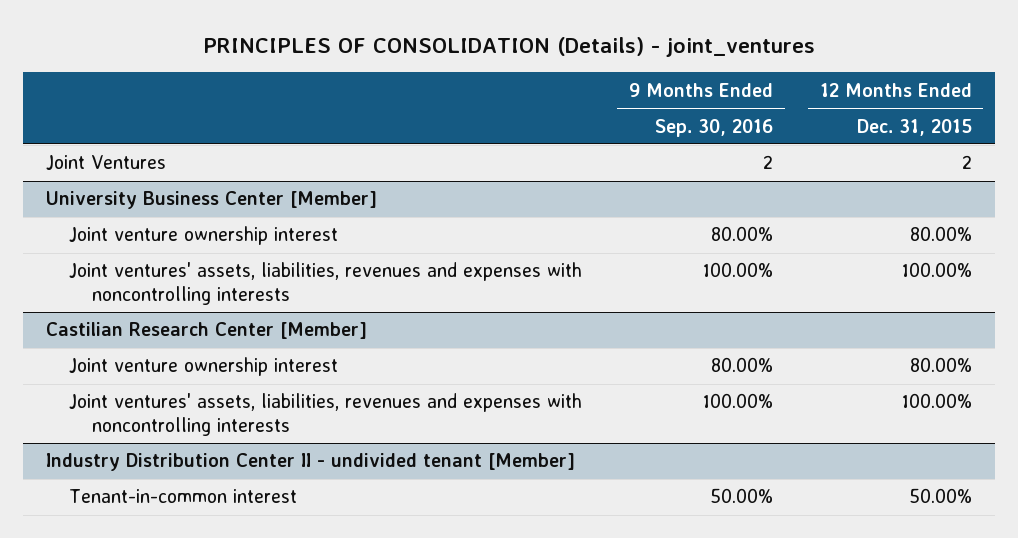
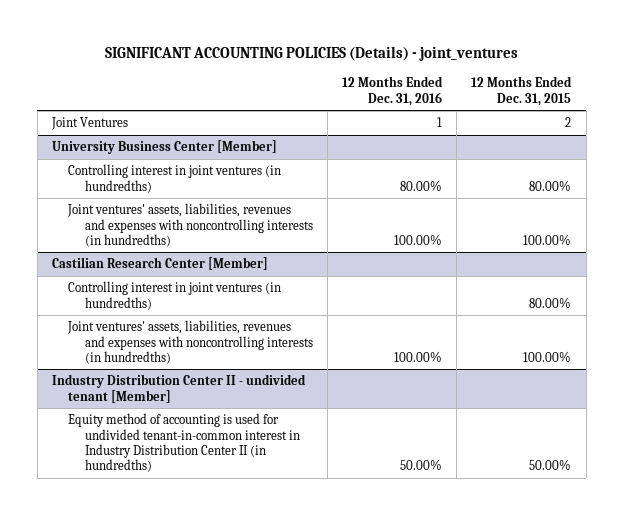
- PRINCIPLES OF CONSOLIDATION (Details) - joint_ventures
+ SIGNIFICANT ACCOUNTING POLICIES (Details) - joint_ventures
- | 9 Months Ended Sep. 30, 2016 | 12 Months Ended Dec. 31, 2015
+ | 12 Months Ended Dec. 31, 2016 | 12 Months Ended Dec. 31, 2015
@ University Business Center [Member]
- Joint venture ownership interest | 80.00% | 80.00%
- Joint ventures' assets, liabilities, revenues and expenses with noncontrolling interests | 100.00% | 100.00%
+ Controlling interest in joint ventures (in hundredths) | 80.00% | 80.00%
+ Joint ventures' assets, liabilities, revenues and expenses with noncontrolling interests (in hundredths) | 100.00% | 100.00%
@ Castilian Research Center [Member]
- Joint venture ownership interest | 80.00% | 80.00%
- Joint ventures' assets, liabilities, revenues and expenses with noncontrolling interests | 100.00% | 100.00%
+ Controlling interest in joint ventures (in hundredths) | | 80.00%
+ Joint ventures' assets, liabilities, revenues and expenses with noncontrolling interests (in hundredths) | 100.00% | 100.00%
@ Industry Distribution Center II - undivided tenant [Member]
- Tenant-in-common interest | 50.00% | 50.00%
+ Equity method of accounting is used for undivided tenant-in-common interest in Industry Distribution Center II (in hundredths) | 50.00% | 50.00%

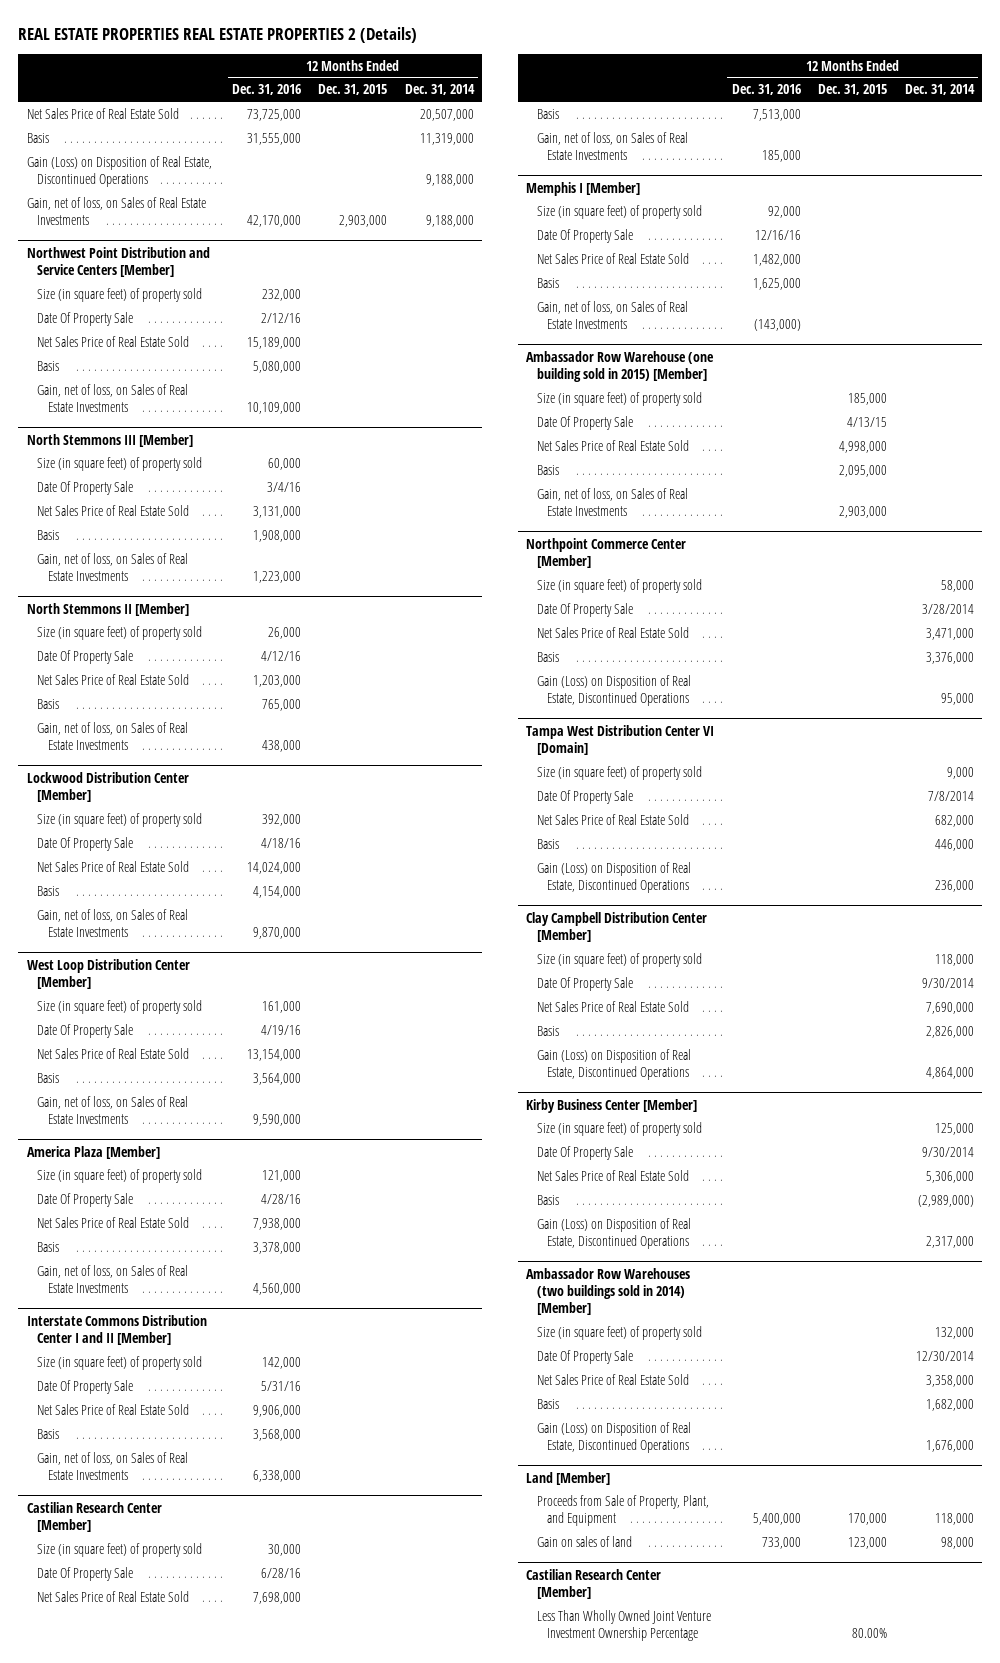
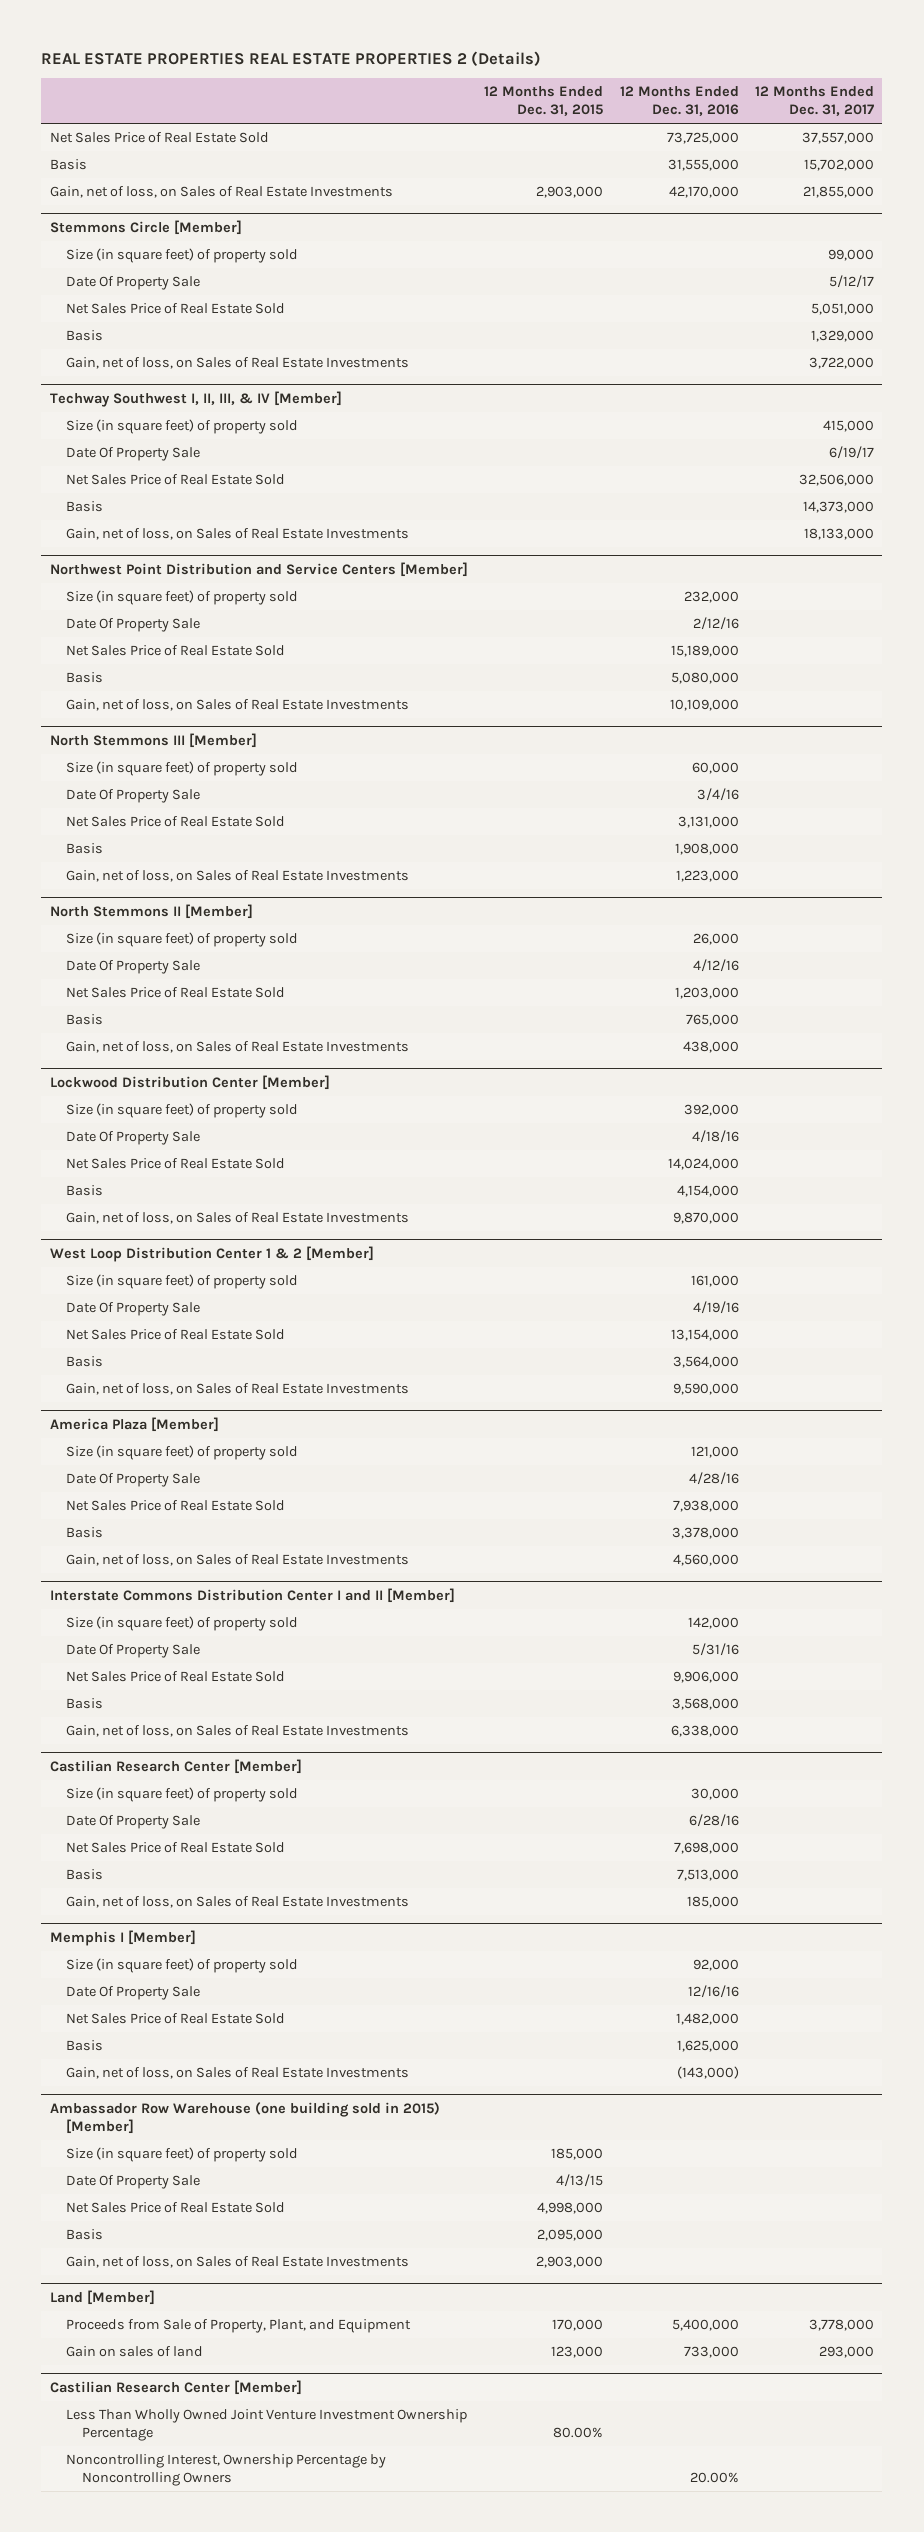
- | 12 Months Ended Dec. 31, 2016 | 12 Months Ended Dec. 31, 2015 | 12 Months Ended Dec. 31, 2014
+ | 12 Months Ended Dec. 31, 2015 | 12 Months Ended Dec. 31, 2016 | 12 Months Ended Dec. 31, 2017
- Gain (Loss) on Disposition of Real Estate, Discontinued Operations | | | 9,188,000
+ Stemmons Circle [Member]
+ Size (in square feet) of property sold | | | 99,000
+ Date Of Property Sale | | | 5/12/17
+ Net Sales Price of Real Estate Sold | | | 5,051,000
+ Basis | | | 1,329,000
+ Gain, net of loss, on Sales of Real Estate Investments | | | 3,722,000
+ Techway Southwest I, II, III, & IV [Member]
+ Size (in square feet) of property sold | | | 415,000
+ Date Of Property Sale | | | 6/19/17
+ Net Sales Price of Real Estate Sold | | | 32,506,000
+ Basis | | | 14,373,000
+ Gain, net of loss, on Sales of Real Estate Investments | | | 18,133,000
- West Loop Distribution Center [Member]
+ West Loop Distribution Center 1 & 2 [Member]
- Northpoint Commerce Center [Member]
- Size (in square feet) of property sold | | | 58,000
- Date Of Property Sale | | | 3/28/2014
- Net Sales Price of Real Estate Sold | | | 3,471,000
- Basis | | | 3,376,000
- Gain (Loss) on Disposition of Real Estate, Discontinued Operations | | | 95,000
- Tampa West Distribution Center VI [Domain]
- Size (in square feet) of property sold | | | 9,000
- Date Of Property Sale | | | 7/8/2014
- Net Sales Price of Real Estate Sold | | | 682,000
- Basis | | | 446,000
- Gain (Loss) on Disposition of Real Estate, Discontinued Operations | | | 236,000
- Clay Campbell Distribution Center [Member]
- Size (in square feet) of property sold | | | 118,000
- Date Of Property Sale | | | 9/30/2014
- Net Sales Price of Real Estate Sold | | | 7,690,000
- Basis | | | 2,826,000
- Gain (Loss) on Disposition of Real Estate, Discontinued Operations | | | 4,864,000
- Kirby Business Center [Member]
- Size (in square feet) of property sold | | | 125,000
- Date Of Property Sale | | | 9/30/2014
- Net Sales Price of Real Estate Sold | | | 5,306,000
- Basis | | | (2,989,000)
- Gain (Loss) on Disposition of Real Estate, Discontinued Operations | | | 2,317,000
- Ambassador Row Warehouses (two buildings sold in 2014) [Member]
- Size (in square feet) of property sold | | | 132,000
- Date Of Property Sale | | | 12/30/2014
- Net Sales Price of Real Estate Sold | | | 3,358,000
- Basis | | | 1,682,000
- Gain (Loss) on Disposition of Real Estate, Discontinued Operations | | | 1,676,000
@ Castilian Research Center [Member]
+ Noncontrolling Interest, Ownership Percentage by Noncontrolling Owners | | 20.00% |

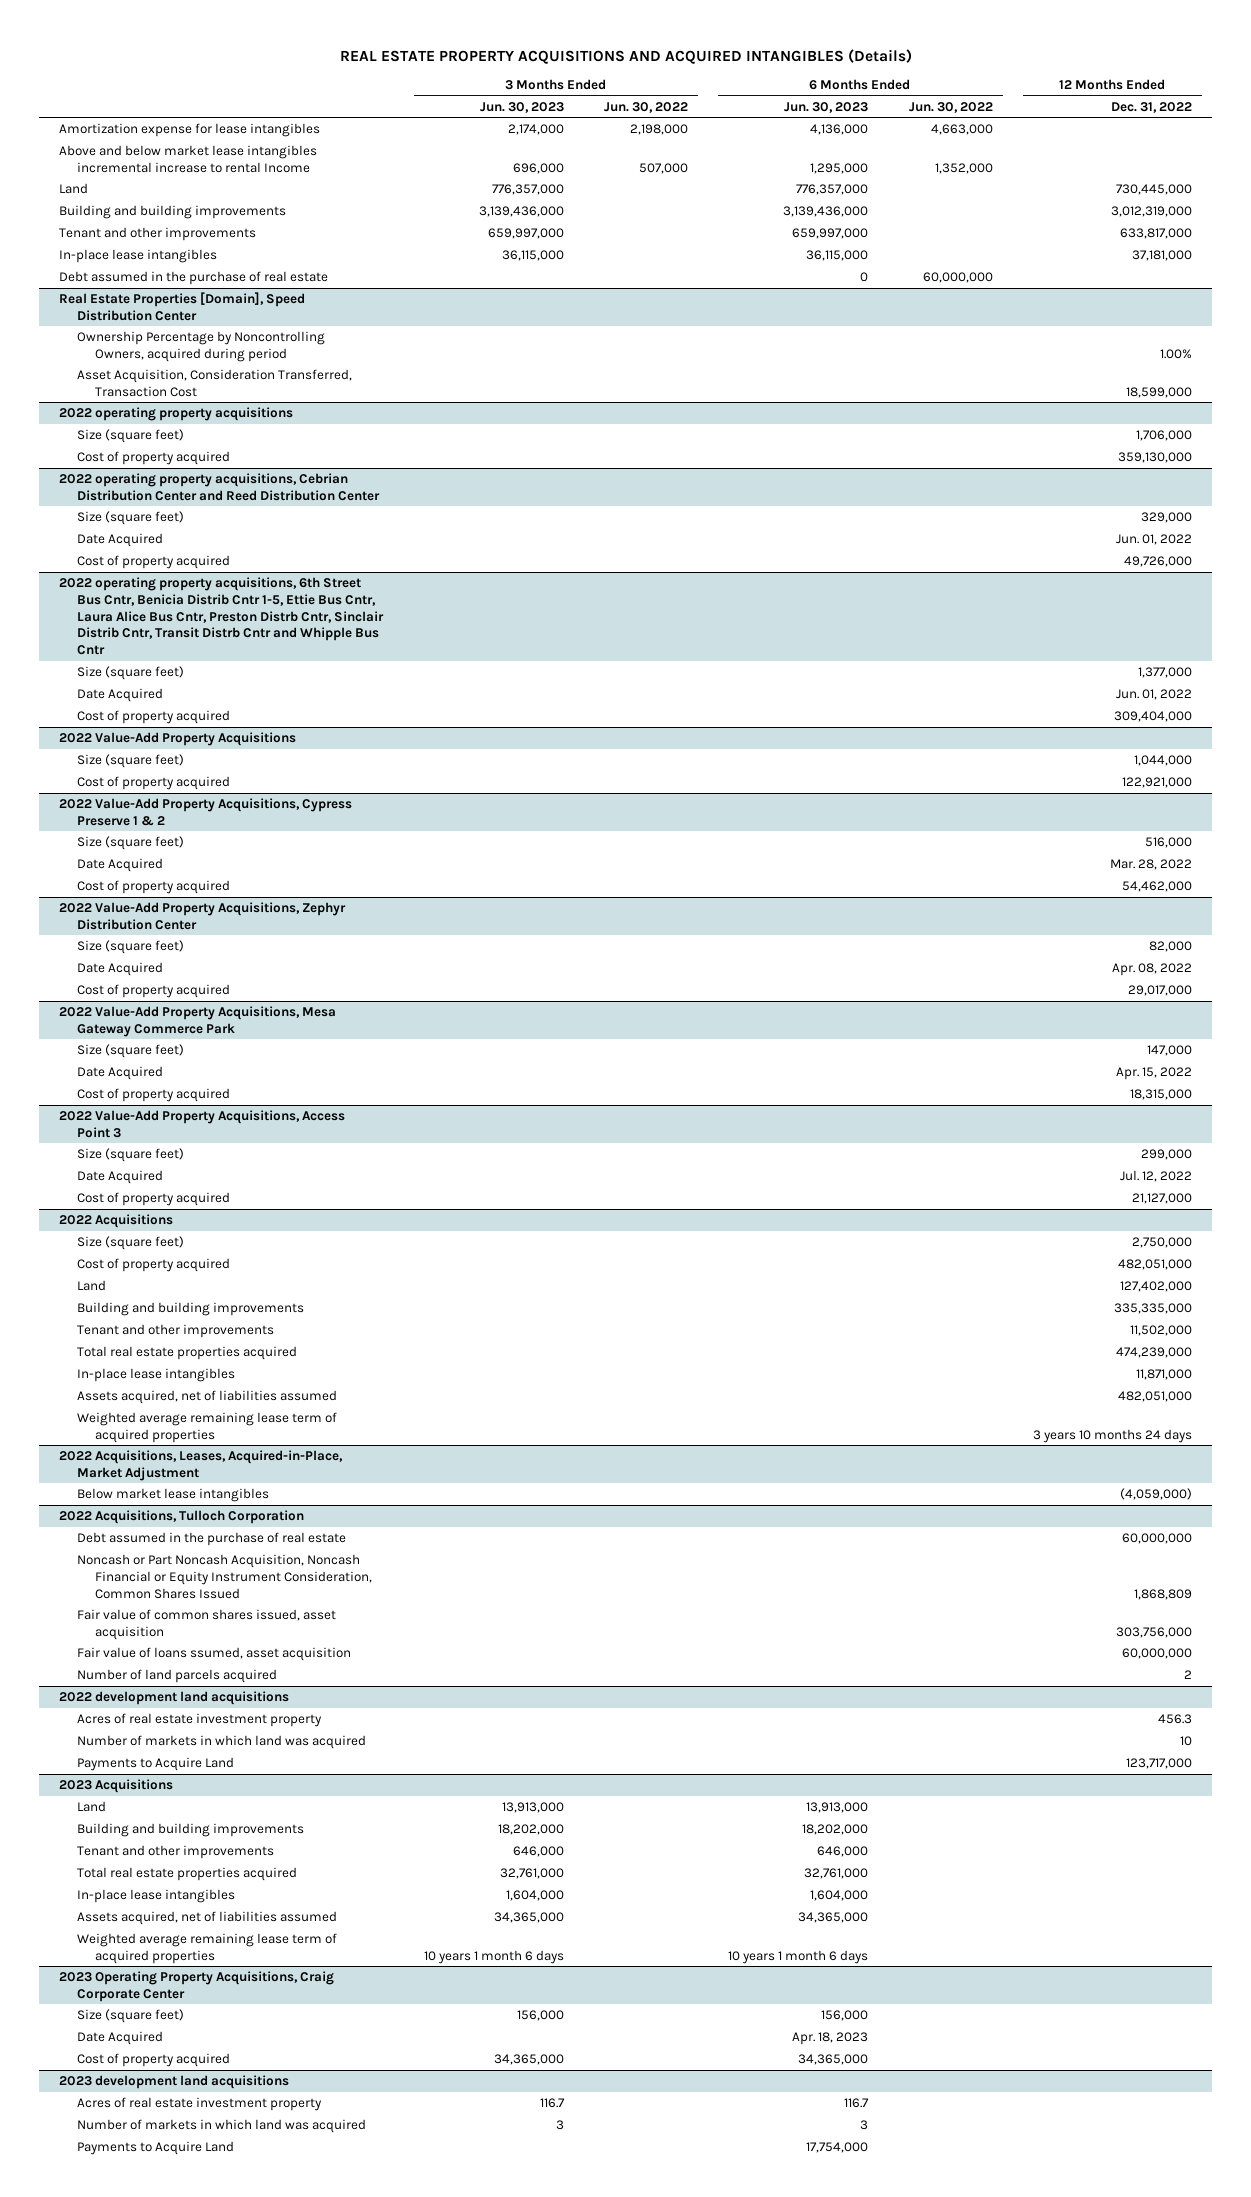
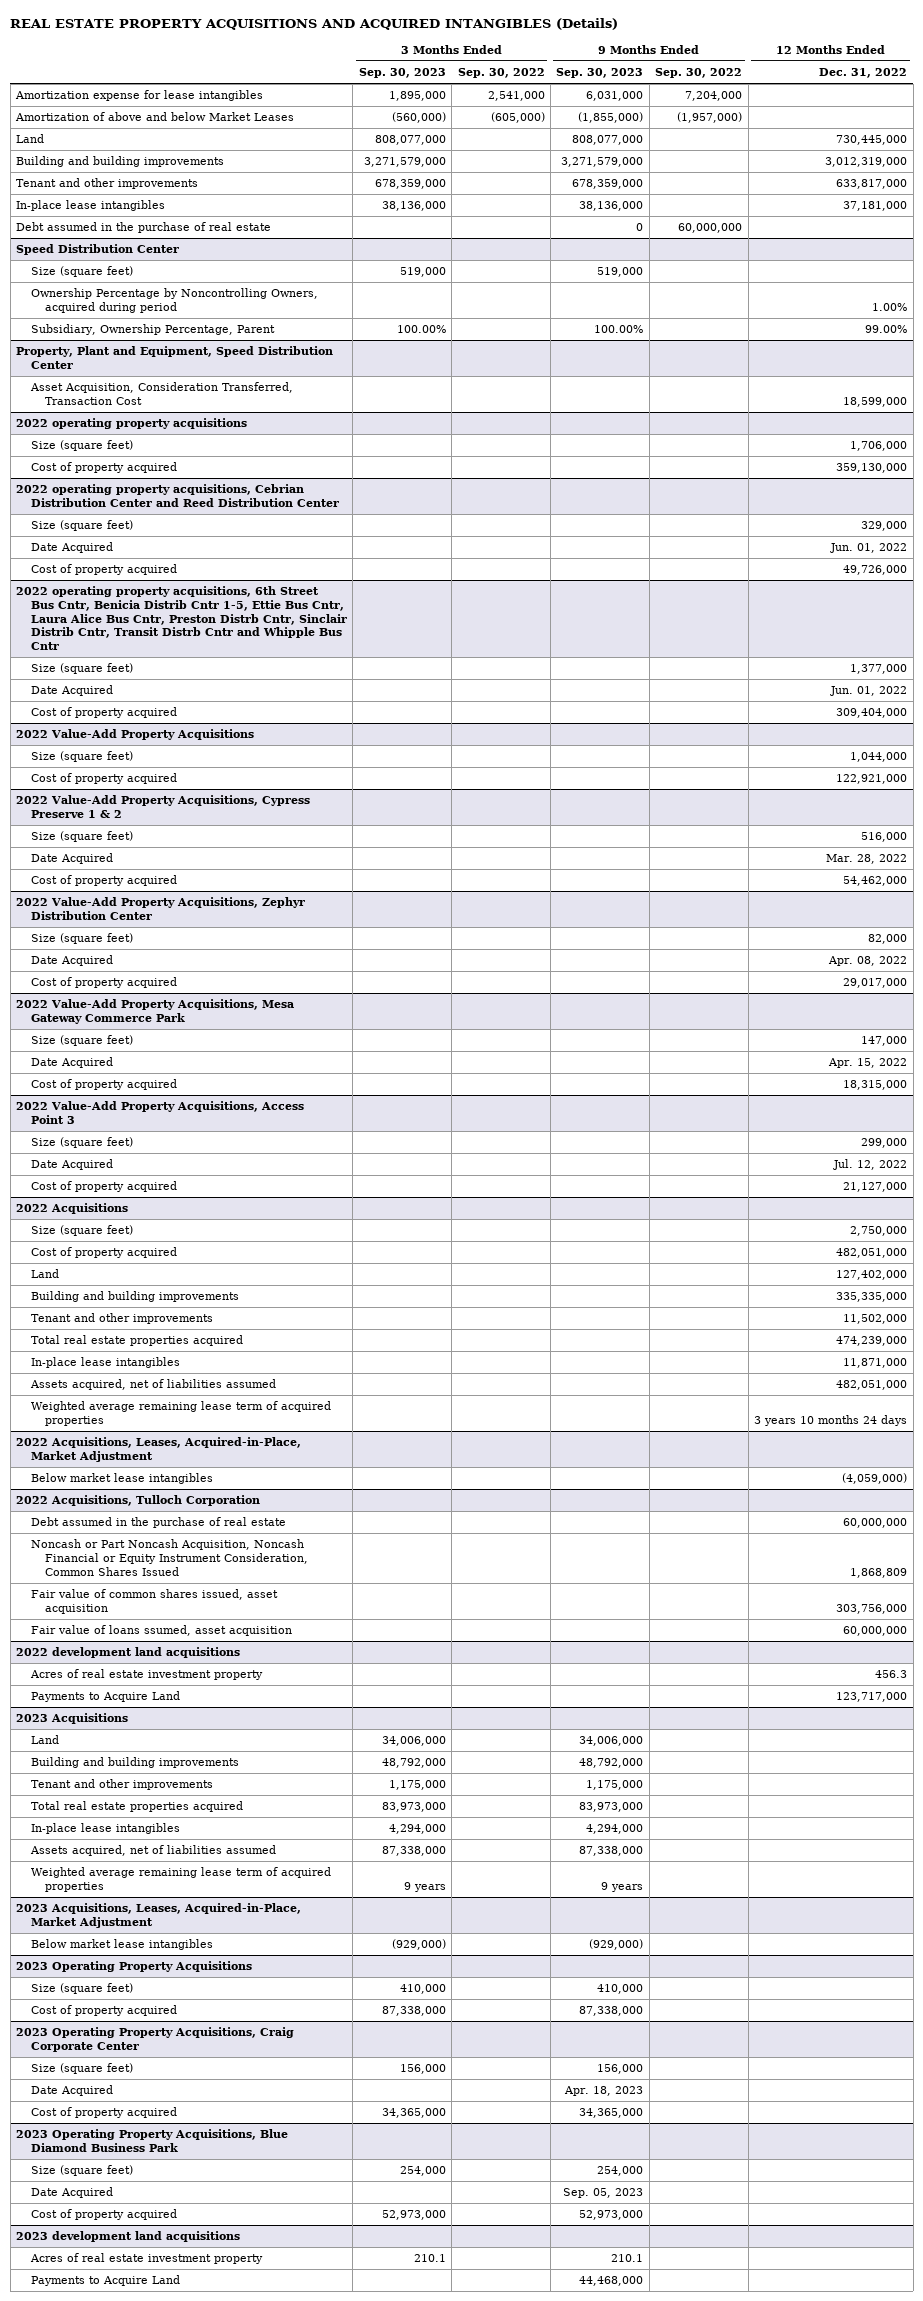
- | 3 Months Ended Jun. 30, 2023 | 3 Months Ended Jun. 30, 2022 | 6 Months Ended Jun. 30, 2023 | 6 Months Ended Jun. 30, 2022 | 12 Months Ended Dec. 31, 2022
+ | 3 Months Ended Sep. 30, 2023 | 3 Months Ended Sep. 30, 2022 | 9 Months Ended Sep. 30, 2023 | 9 Months Ended Sep. 30, 2022 | 12 Months Ended Dec. 31, 2022
- Above and below market lease intangibles incremental increase to rental Income | 696,000 | 507,000 | 1,295,000 | 1,352,000 |
+ Amortization of above and below Market Leases | (560,000) | (605,000) | (1,855,000) | (1,957,000) |
- Real Estate Properties [Domain], Speed Distribution Center
+ Speed Distribution Center
+ Size (square feet) | 519,000 | | 519,000 | |
+ Subsidiary, Ownership Percentage, Parent | 100.00% | | 100.00% | | 99.00%
+ Property, Plant and Equipment, Speed Distribution Center
@ 2022 Acquisitions, Tulloch Corporation
- Number of land parcels acquired | | | | | 2
@ 2022 development land acquisitions
- Number of markets in which land was acquired | | | | | 10
+ 2023 Acquisitions, Leases, Acquired-in-Place, Market Adjustment
+ Below market lease intangibles | (929,000) | | (929,000) | |
+ 2023 Operating Property Acquisitions
+ Size (square feet) | 410,000 | | 410,000 | |
+ Cost of property acquired | 87,338,000 | | 87,338,000 | |
+ 2023 Operating Property Acquisitions, Blue Diamond Business Park
+ Size (square feet) | 254,000 | | 254,000 | |
+ Date Acquired | | | Sep. 05, 2023 | |
+ Cost of property acquired | 52,973,000 | | 52,973,000 | |
@ 2023 development land acquisitions
- Number of markets in which land was acquired | 3 | | 3 | |

